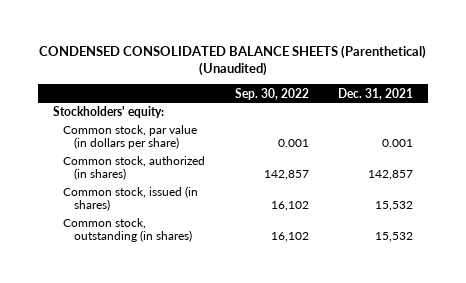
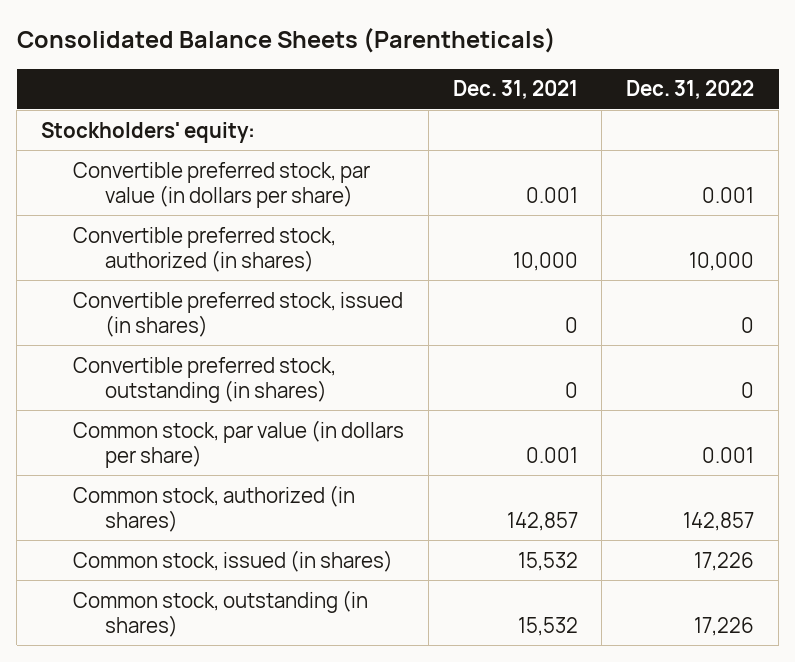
- CONDENSED CONSOLIDATED BALANCE SHEETS (Parenthetical) (Unaudited)
+ Consolidated Balance Sheets (Parentheticals)
- | Sep. 30, 2022 | Dec. 31, 2021
+ | Dec. 31, 2021 | Dec. 31, 2022
+ Convertible preferred stock, par value (in dollars per share) | 0.001 | 0.001
+ Convertible preferred stock, authorized (in shares) | 10,000 | 10,000
+ Convertible preferred stock, issued (in shares) | 0 | 0
+ Convertible preferred stock, outstanding (in shares) | 0 | 0

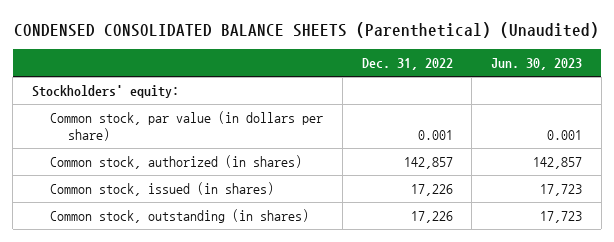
- Consolidated Balance Sheets (Parentheticals)
+ CONDENSED CONSOLIDATED BALANCE SHEETS (Parenthetical) (Unaudited)
- | Dec. 31, 2021 | Dec. 31, 2022
+ | Dec. 31, 2022 | Jun. 30, 2023
- Convertible preferred stock, par value (in dollars per share) | 0.001 | 0.001
- Convertible preferred stock, authorized (in shares) | 10,000 | 10,000
- Convertible preferred stock, issued (in shares) | 0 | 0
- Convertible preferred stock, outstanding (in shares) | 0 | 0

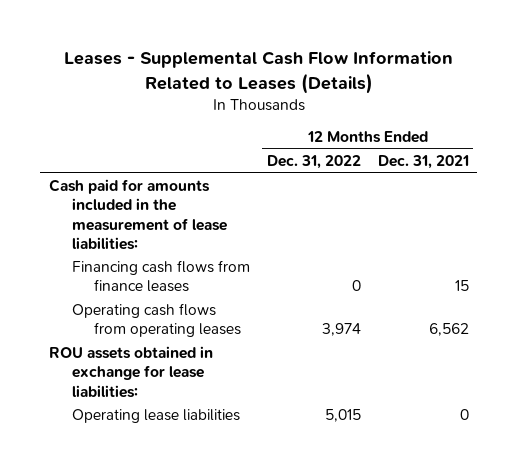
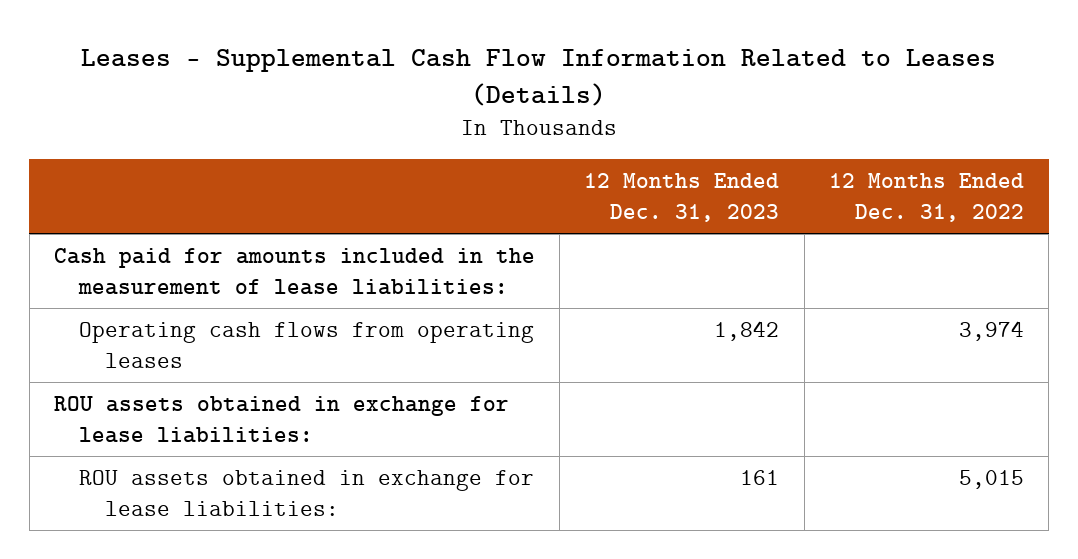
- | 12 Months Ended Dec. 31, 2022 | 12 Months Ended Dec. 31, 2021
+ | 12 Months Ended Dec. 31, 2023 | 12 Months Ended Dec. 31, 2022
- Financing cash flows from finance leases | 0 | 15
- Operating lease liabilities | 5,015 | 0
+ ROU assets obtained in exchange for lease liabilities: | 161 | 5,015

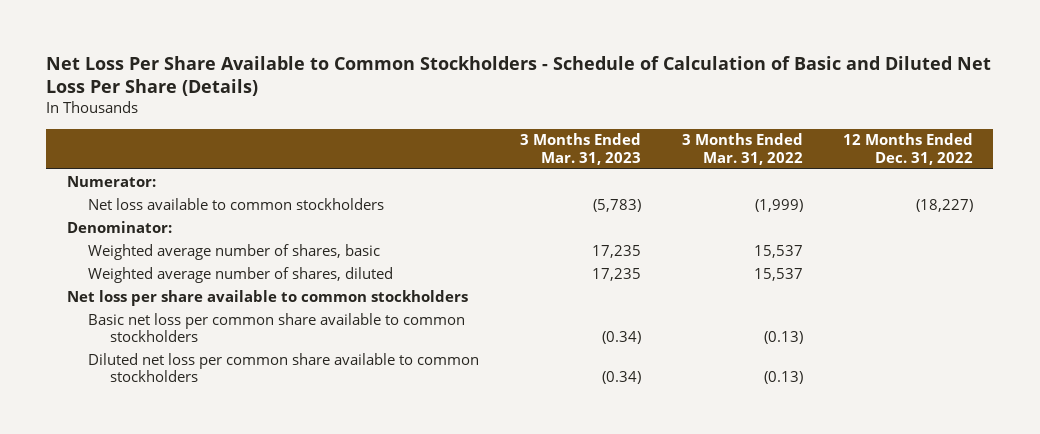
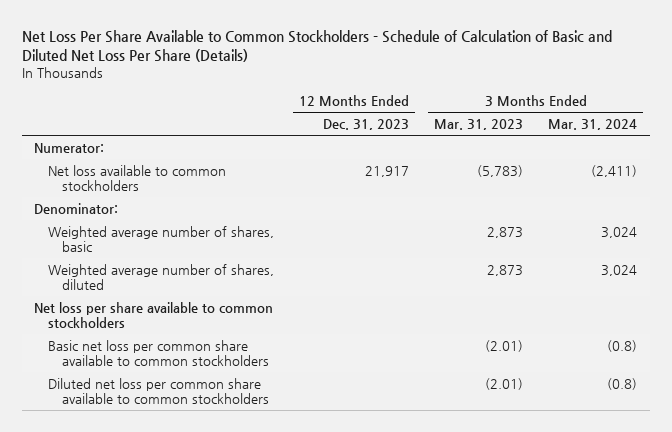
- | 3 Months Ended Mar. 31, 2023 | 3 Months Ended Mar. 31, 2022 | 12 Months Ended Dec. 31, 2022
+ | 12 Months Ended Dec. 31, 2023 | 3 Months Ended Mar. 31, 2023 | 3 Months Ended Mar. 31, 2024
- Weighted average number of shares, basic | 17,235 | 15,537 |
- Weighted average number of shares, diluted | 17,235 | 15,537 |
+ Weighted average number of shares, basic | | 2,873 | 3,024
+ Weighted average number of shares, diluted | | 2,873 | 3,024
- Basic net loss per common share available to common stockholders | (0.34) | (0.13) |
- Diluted net loss per common share available to common stockholders | (0.34) | (0.13) |
+ Basic net loss per common share available to common stockholders | | (2.01) | (0.8)
+ Diluted net loss per common share available to common stockholders | | (2.01) | (0.8)

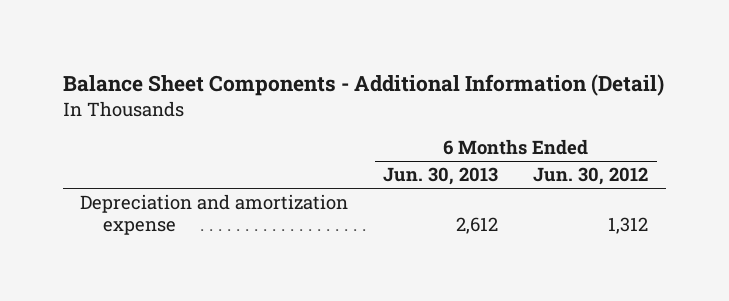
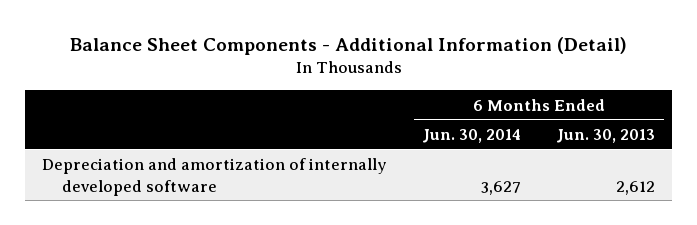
- | 6 Months Ended Jun. 30, 2013 | 6 Months Ended Jun. 30, 2012
+ | 6 Months Ended Jun. 30, 2014 | 6 Months Ended Jun. 30, 2013
- Depreciation and amortization expense | 2,612 | 1,312
+ Depreciation and amortization of internally developed software | 3,627 | 2,612

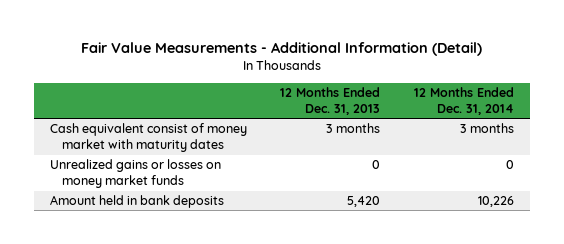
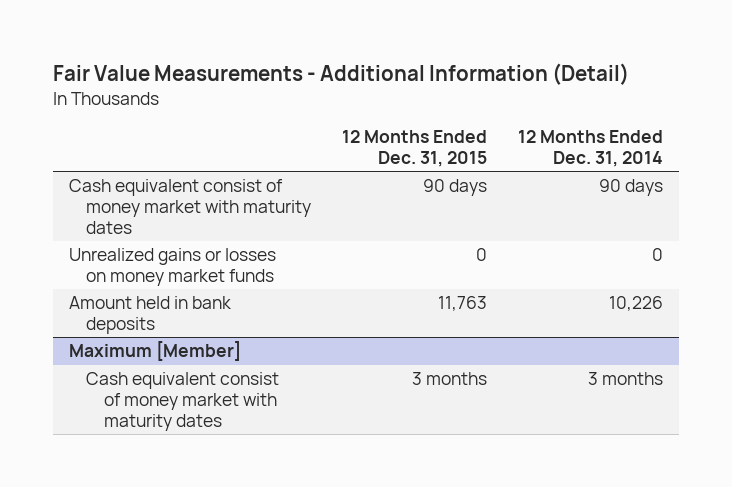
- | 12 Months Ended Dec. 31, 2013 | 12 Months Ended Dec. 31, 2014
+ | 12 Months Ended Dec. 31, 2015 | 12 Months Ended Dec. 31, 2014
- Cash equivalent consist of money market with maturity dates | 3 months | 3 months
+ Cash equivalent consist of money market with maturity dates | 90 days | 90 days
+ Maximum [Member]
+ Cash equivalent consist of money market with maturity dates | 3 months | 3 months

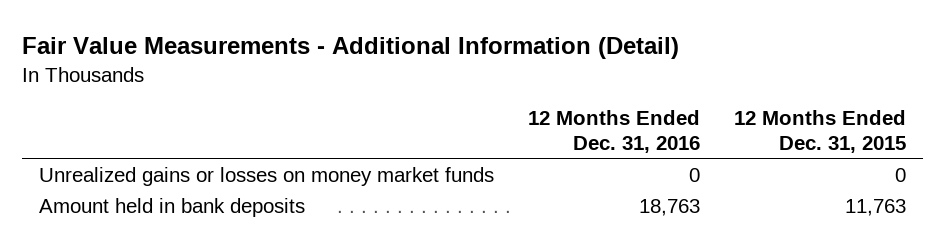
- | 12 Months Ended Dec. 31, 2015 | 12 Months Ended Dec. 31, 2014
+ | 12 Months Ended Dec. 31, 2016 | 12 Months Ended Dec. 31, 2015
- Cash equivalent consist of money market with maturity dates | 90 days | 90 days
- Maximum [Member]
- Cash equivalent consist of money market with maturity dates | 3 months | 3 months

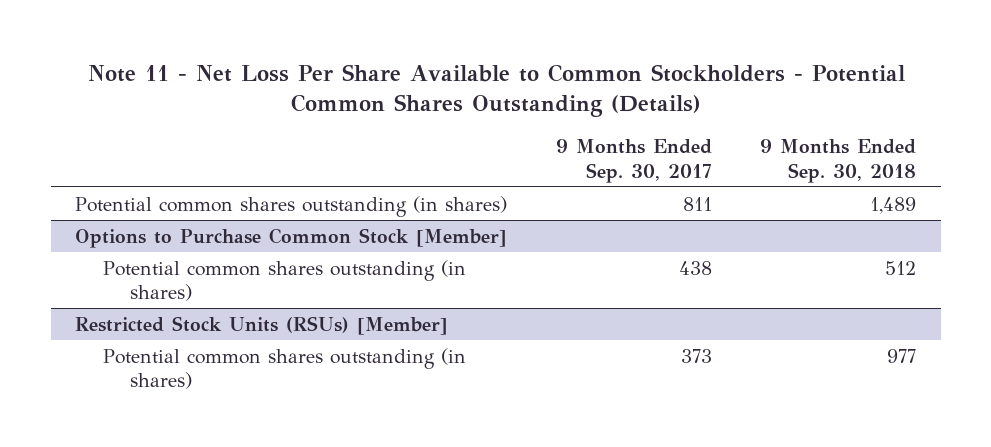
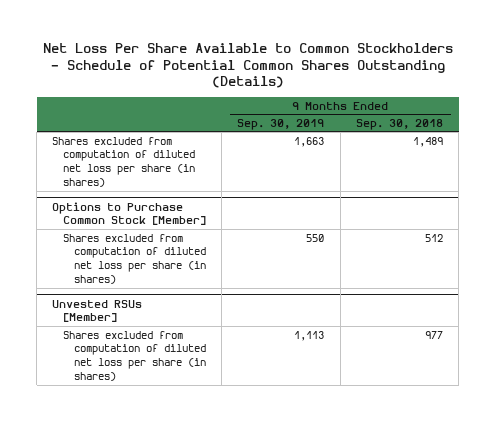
- Note 11 - Net Loss Per Share Available to Common Stockholders - Potential Common Shares Outstanding (Details)
+ Net Loss Per Share Available to Common Stockholders - Schedule of Potential Common Shares Outstanding (Details)
- | 9 Months Ended Sep. 30, 2017 | 9 Months Ended Sep. 30, 2018
+ | 9 Months Ended Sep. 30, 2019 | 9 Months Ended Sep. 30, 2018
- Potential common shares outstanding (in shares) | 811 | 1,489
+ Shares excluded from computation of diluted net loss per share (in shares) | 1,663 | 1,489
@ Options to Purchase Common Stock [Member]
- Potential common shares outstanding (in shares) | 438 | 512
- Restricted Stock Units (RSUs) [Member]
- Potential common shares outstanding (in shares) | 373 | 977
@ Options to Purchase Common Stock [Member]
+ Shares excluded from computation of diluted net loss per share (in shares) | 550 | 512
+ Unvested RSUs [Member]
+ Shares excluded from computation of diluted net loss per share (in shares) | 1,113 | 977

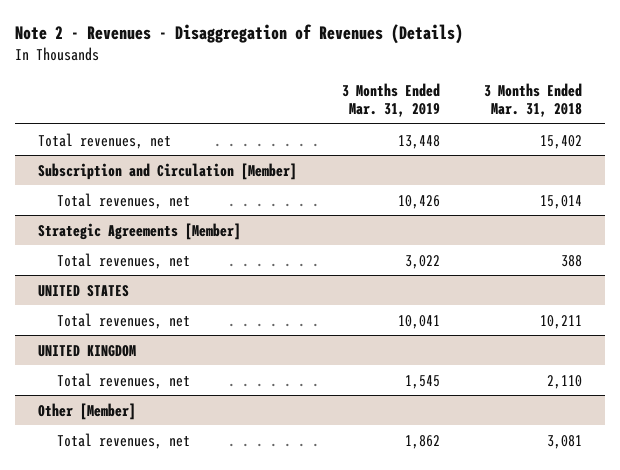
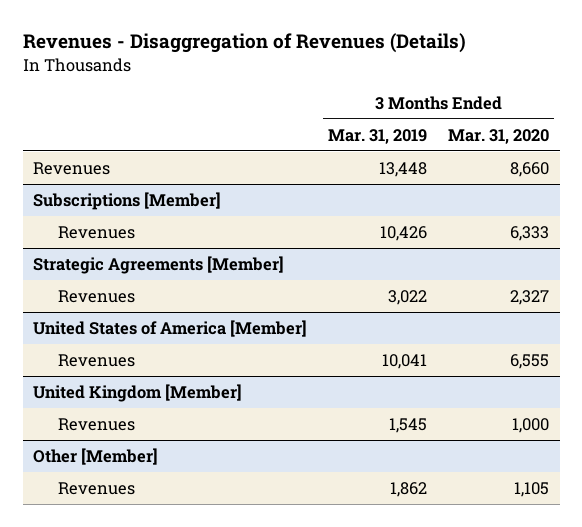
- Note 2 - Revenues - Disaggregation of Revenues (Details)
+ Revenues - Disaggregation of Revenues (Details)
- | 3 Months Ended Mar. 31, 2019 | 3 Months Ended Mar. 31, 2018
+ | 3 Months Ended Mar. 31, 2019 | 3 Months Ended Mar. 31, 2020
- Total revenues, net | 13,448 | 15,402
- Subscription and Circulation [Member]
- Total revenues, net | 10,426 | 15,014
+ Revenues | 13,448 | 8,660
+ Subscriptions [Member]
+ Revenues | 10,426 | 6,333
@ Strategic Agreements [Member]
- Total revenues, net | 3,022 | 388
- UNITED STATES
- Total revenues, net | 10,041 | 10,211
- UNITED KINGDOM
- Total revenues, net | 1,545 | 2,110
@ Strategic Agreements [Member]
+ Revenues | 3,022 | 2,327
+ United States of America [Member]
+ Revenues | 10,041 | 6,555
+ United Kingdom [Member]
+ Revenues | 1,545 | 1,000
@ Other [Member]
- Total revenues, net | 1,862 | 3,081
+ Revenues | 1,862 | 1,105

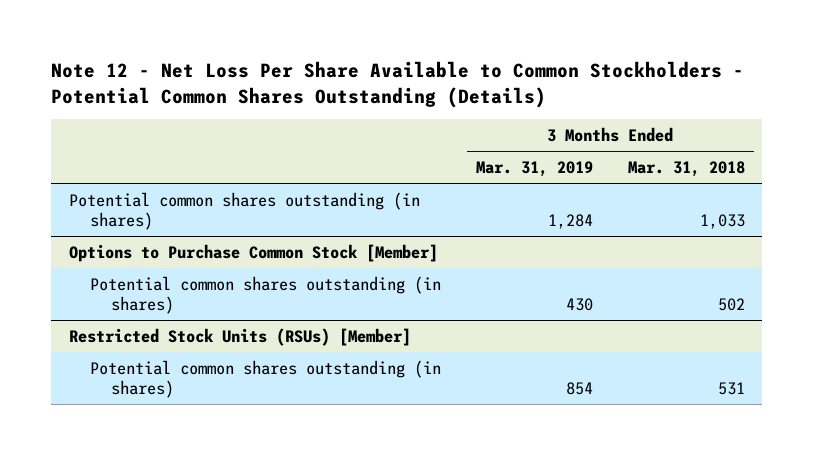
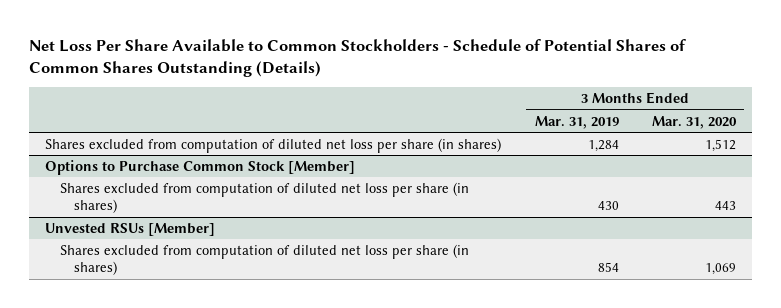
- Note 12 - Net Loss Per Share Available to Common Stockholders - Potential Common Shares Outstanding (Details)
+ Net Loss Per Share Available to Common Stockholders - Schedule of Potential Shares of Common Shares Outstanding (Details)
- | 3 Months Ended Mar. 31, 2019 | 3 Months Ended Mar. 31, 2018
+ | 3 Months Ended Mar. 31, 2019 | 3 Months Ended Mar. 31, 2020
- Potential common shares outstanding (in shares) | 1,284 | 1,033
+ Shares excluded from computation of diluted net loss per share (in shares) | 1,284 | 1,512
@ Options to Purchase Common Stock [Member]
- Potential common shares outstanding (in shares) | 430 | 502
- Restricted Stock Units (RSUs) [Member]
- Potential common shares outstanding (in shares) | 854 | 531
@ Options to Purchase Common Stock [Member]
+ Shares excluded from computation of diluted net loss per share (in shares) | 430 | 443
+ Unvested RSUs [Member]
+ Shares excluded from computation of diluted net loss per share (in shares) | 854 | 1,069

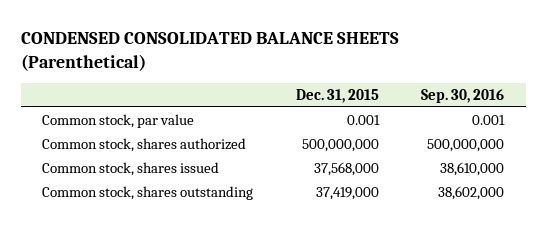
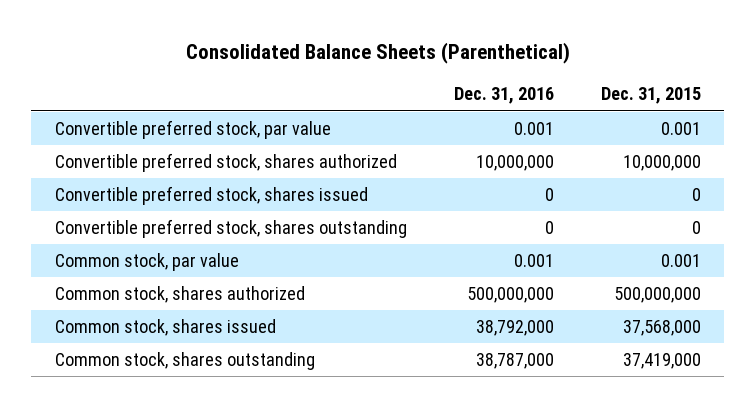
- CONDENSED CONSOLIDATED BALANCE SHEETS (Parenthetical)
+ Consolidated Balance Sheets (Parenthetical)
- | Dec. 31, 2015 | Sep. 30, 2016
+ | Dec. 31, 2016 | Dec. 31, 2015
+ Convertible preferred stock, par value | 0.001 | 0.001
+ Convertible preferred stock, shares authorized | 10,000,000 | 10,000,000
+ Convertible preferred stock, shares issued | 0 | 0
+ Convertible preferred stock, shares outstanding | 0 | 0

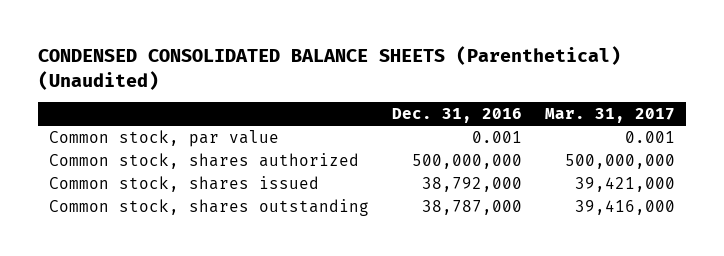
- Consolidated Balance Sheets (Parenthetical)
+ CONDENSED CONSOLIDATED BALANCE SHEETS (Parenthetical) (Unaudited)
- | Dec. 31, 2016 | Dec. 31, 2015
+ | Dec. 31, 2016 | Mar. 31, 2017
- Convertible preferred stock, par value | 0.001 | 0.001
- Convertible preferred stock, shares authorized | 10,000,000 | 10,000,000
- Convertible preferred stock, shares issued | 0 | 0
- Convertible preferred stock, shares outstanding | 0 | 0

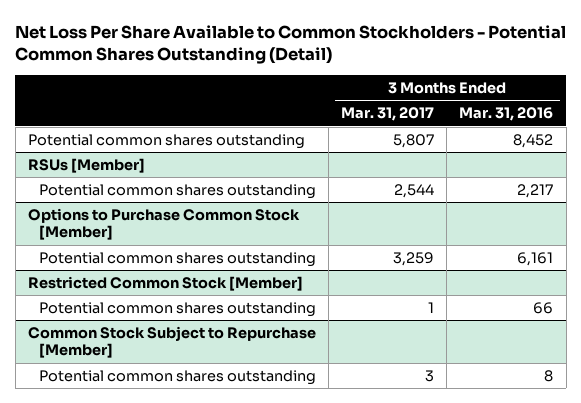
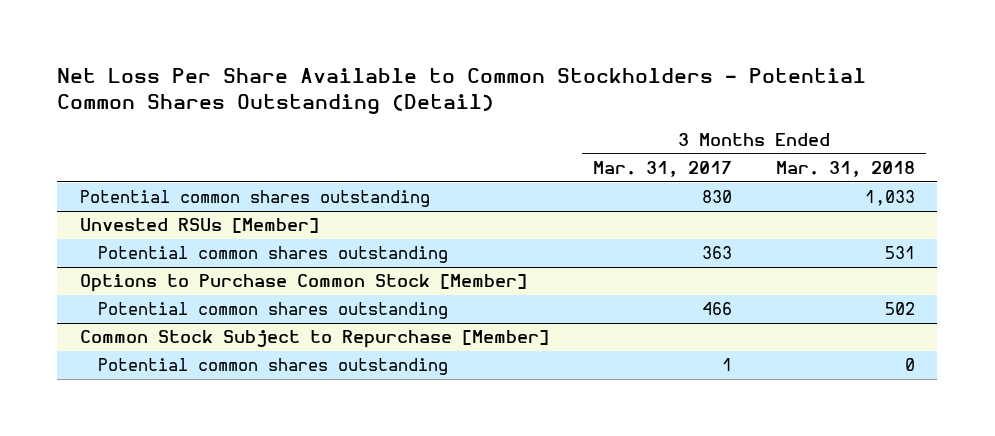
- | 3 Months Ended Mar. 31, 2017 | 3 Months Ended Mar. 31, 2016
+ | 3 Months Ended Mar. 31, 2017 | 3 Months Ended Mar. 31, 2018
- Potential common shares outstanding | 5,807 | 8,452
- RSUs [Member]
- Potential common shares outstanding | 2,544 | 2,217
+ Potential common shares outstanding | 830 | 1,033
+ Unvested RSUs [Member]
+ Potential common shares outstanding | 363 | 531
@ Options to Purchase Common Stock [Member]
- Potential common shares outstanding | 3,259 | 6,161
- Restricted Common Stock [Member]
- Potential common shares outstanding | 1 | 66
@ Options to Purchase Common Stock [Member]
+ Potential common shares outstanding | 466 | 502
@ Common Stock Subject to Repurchase [Member]
- Potential common shares outstanding | 3 | 8
+ Potential common shares outstanding | 1 | 0

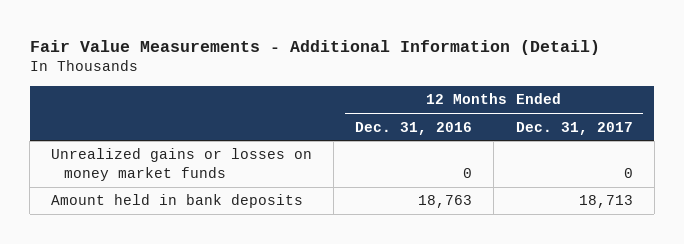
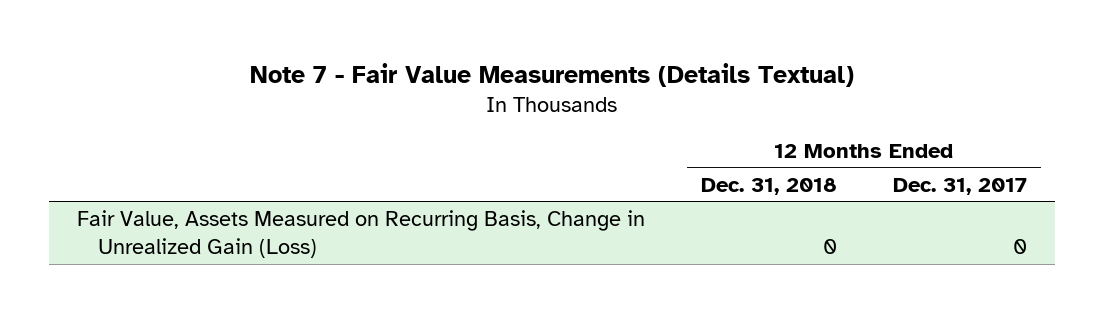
- Fair Value Measurements - Additional Information (Detail)
+ Note 7 - Fair Value Measurements (Details Textual)
- | 12 Months Ended Dec. 31, 2016 | 12 Months Ended Dec. 31, 2017
+ | 12 Months Ended Dec. 31, 2018 | 12 Months Ended Dec. 31, 2017
- Unrealized gains or losses on money market funds | 0 | 0
- Amount held in bank deposits | 18,763 | 18,713
+ Fair Value, Assets Measured on Recurring Basis, Change in Unrealized Gain (Loss) | 0 | 0

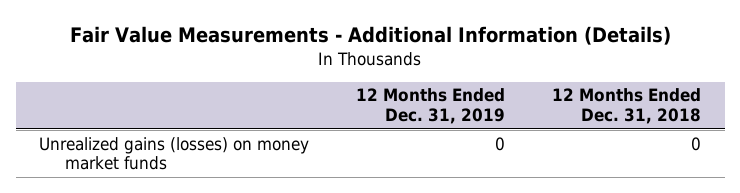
- Note 7 - Fair Value Measurements (Details Textual)
+ Fair Value Measurements - Additional Information (Details)
- | 12 Months Ended Dec. 31, 2018 | 12 Months Ended Dec. 31, 2017
+ | 12 Months Ended Dec. 31, 2019 | 12 Months Ended Dec. 31, 2018
- Fair Value, Assets Measured on Recurring Basis, Change in Unrealized Gain (Loss) | 0 | 0
+ Unrealized gains (losses) on money market funds | 0 | 0

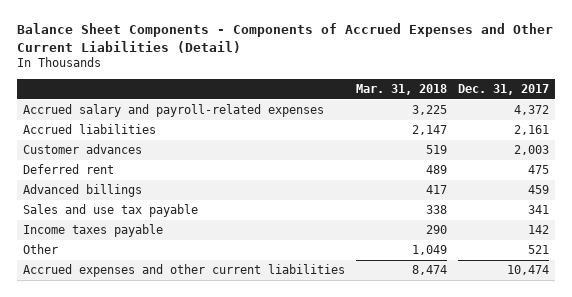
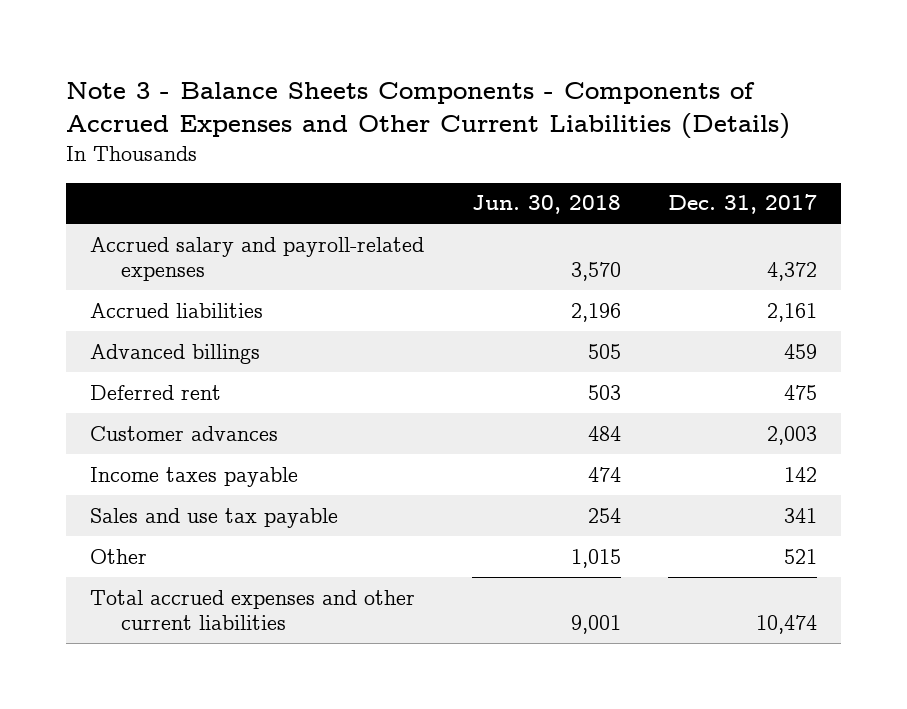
- Balance Sheet Components - Components of Accrued Expenses and Other Current Liabilities (Detail)
+ Note 3 - Balance Sheets Components - Components of Accrued Expenses and Other Current Liabilities (Details)
- | Mar. 31, 2018 | Dec. 31, 2017
+ | Jun. 30, 2018 | Dec. 31, 2017
moved down: Deferred rent | 503 | 475
moved down: Customer advances | 484 | 2,003
moved down: Sales and use tax payable | 254 | 341
- Accrued expenses and other current liabilities | 8,474 | 10,474
+ Total accrued expenses and other current liabilities | 9,001 | 10,474

